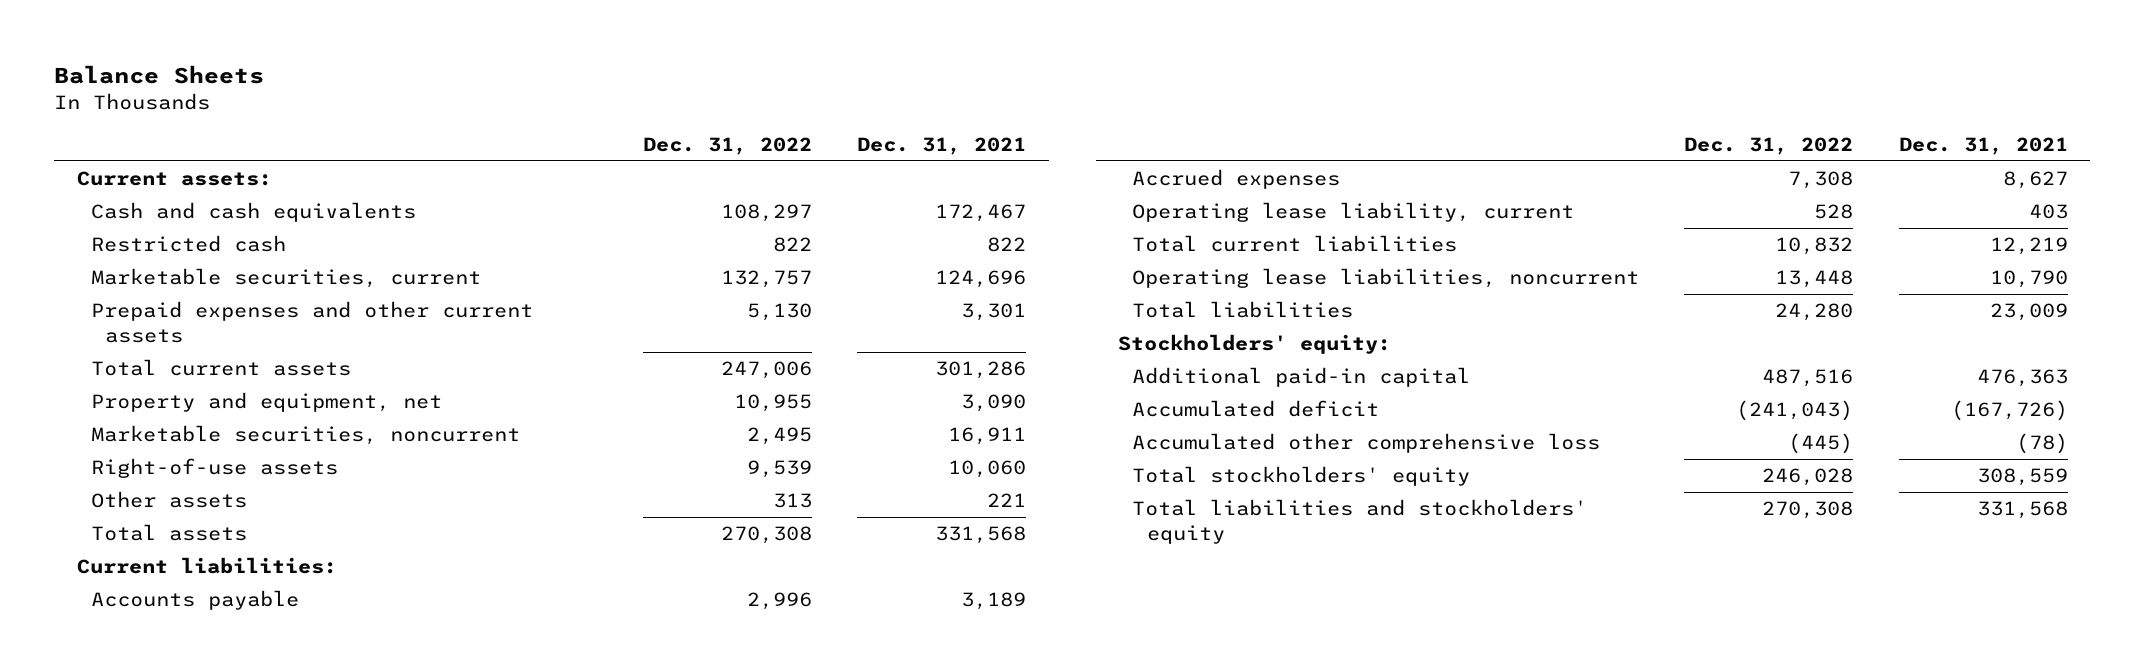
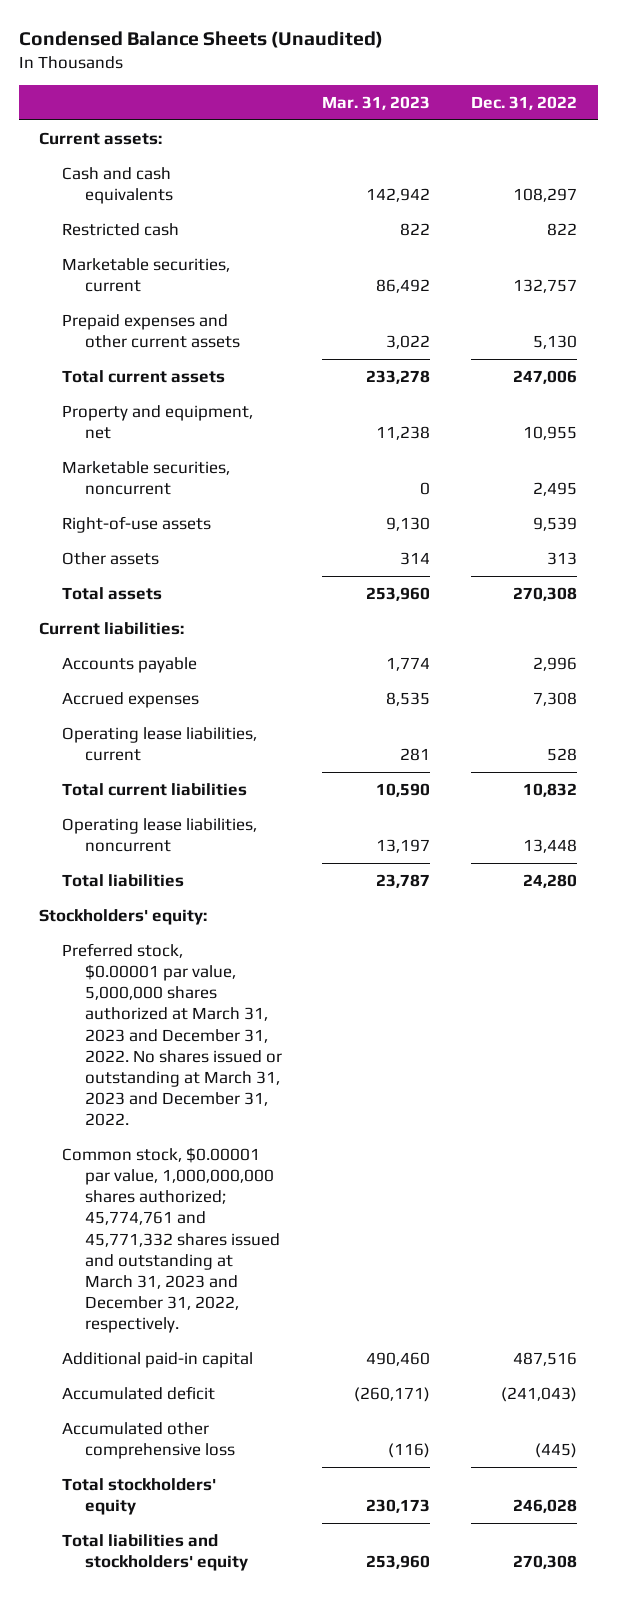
- Balance Sheets
+ Condensed Balance Sheets (Unaudited)
- | Dec. 31, 2022 | Dec. 31, 2021
+ | Mar. 31, 2023 | Dec. 31, 2022
- Operating lease liability, current | 528 | 403
+ Operating lease liabilities, current | 281 | 528
+ Preferred stock, $0.00001 par value, 5,000,000 shares authorized at March 31, 2023 and December 31, 2022. No shares issued or outstanding at March 31, 2023 and December 31, 2022.
+ Common stock, $0.00001 par value, 1,000,000,000 shares authorized; 45,774,761 and 45,771,332 shares issued and outstanding at March 31, 2023 and December 31, 2022, respectively.

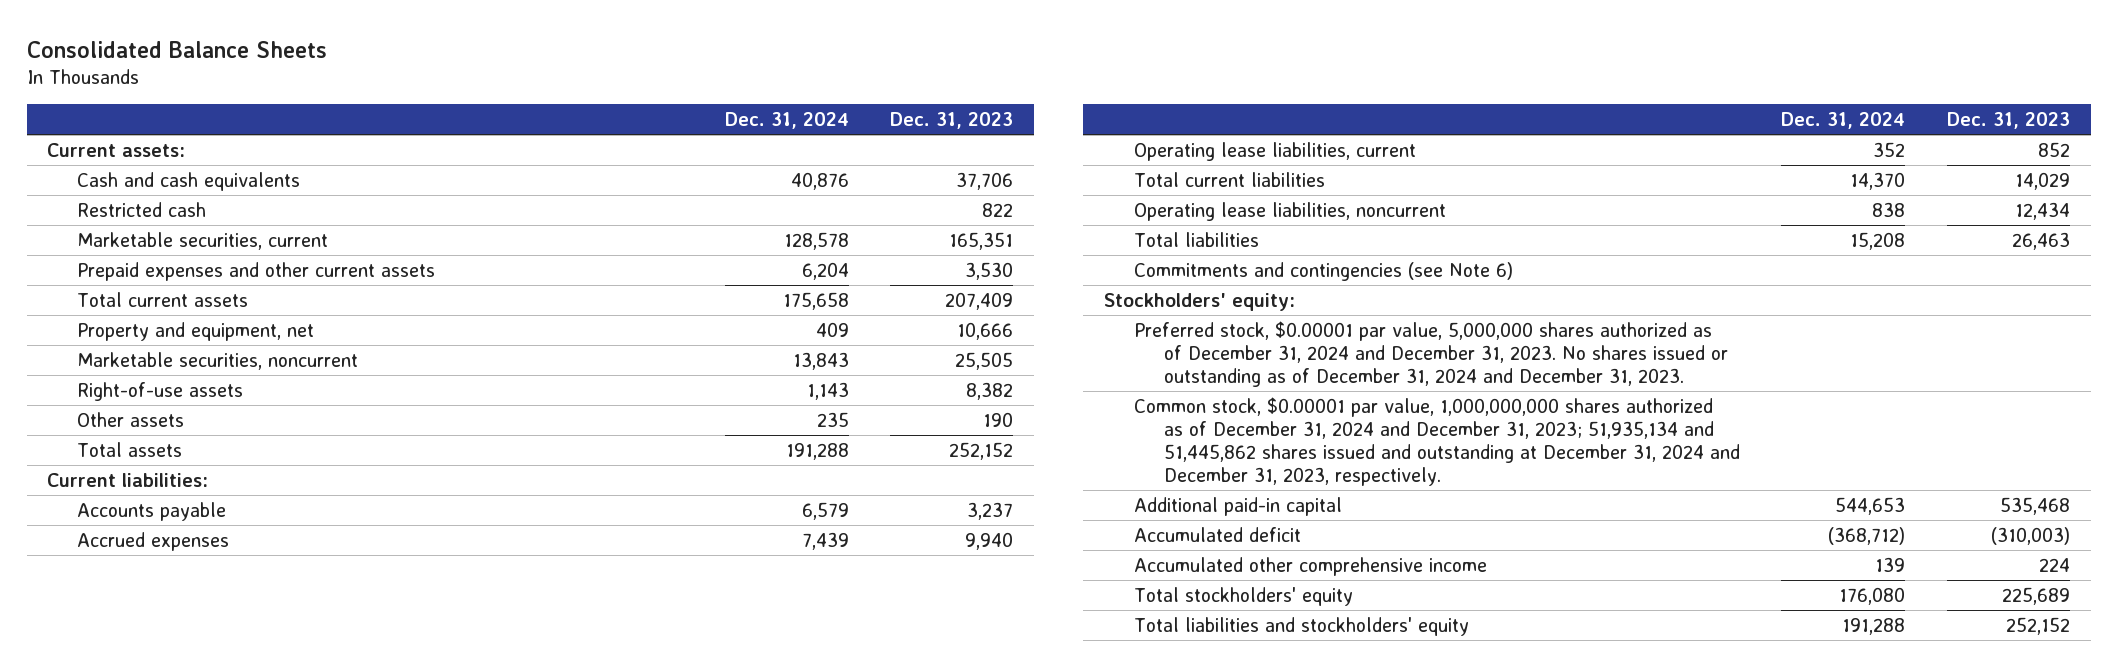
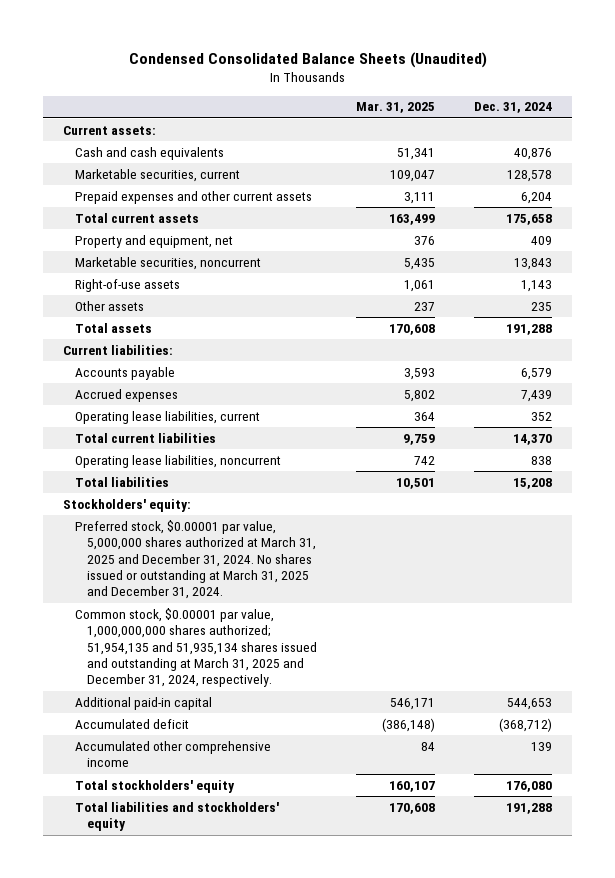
- Consolidated Balance Sheets
+ Condensed Consolidated Balance Sheets (Unaudited)
- | Dec. 31, 2024 | Dec. 31, 2023
+ | Mar. 31, 2025 | Dec. 31, 2024
- Restricted cash | | 822
- Commitments and contingencies (see Note 6)
- Preferred stock, $0.00001 par value, 5,000,000 shares authorized as of December 31, 2024 and December 31, 2023. No shares issued or outstanding as of December 31, 2024 and December 31, 2023.
- Common stock, $0.00001 par value, 1,000,000,000 shares authorized as of December 31, 2024 and December 31, 2023; 51,935,134 and 51,445,862 shares issued and outstanding at December 31, 2024 and December 31, 2023, respectively.
+ Preferred stock, $0.00001 par value, 5,000,000 shares authorized at March 31, 2025 and December 31, 2024. No shares issued or outstanding at March 31, 2025 and December 31, 2024.
+ Common stock, $0.00001 par value, 1,000,000,000 shares authorized; 51,954,135 and 51,935,134 shares issued and outstanding at March 31, 2025 and December 31, 2024, respectively.

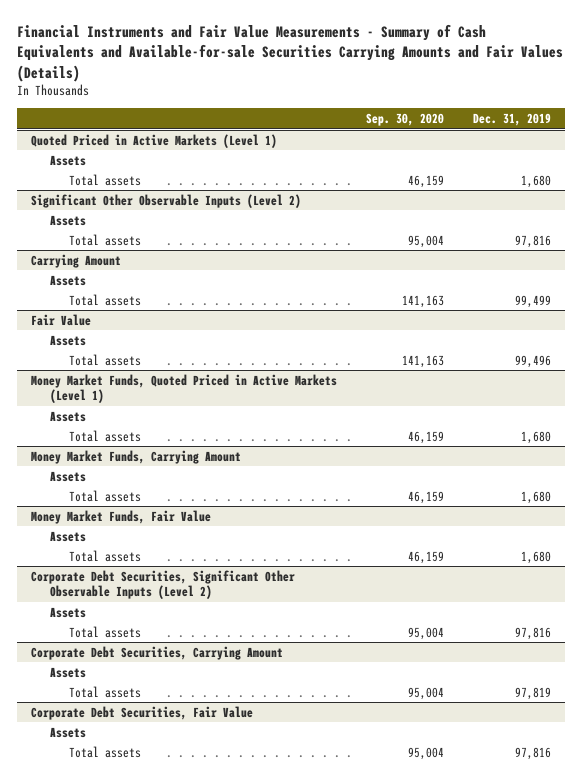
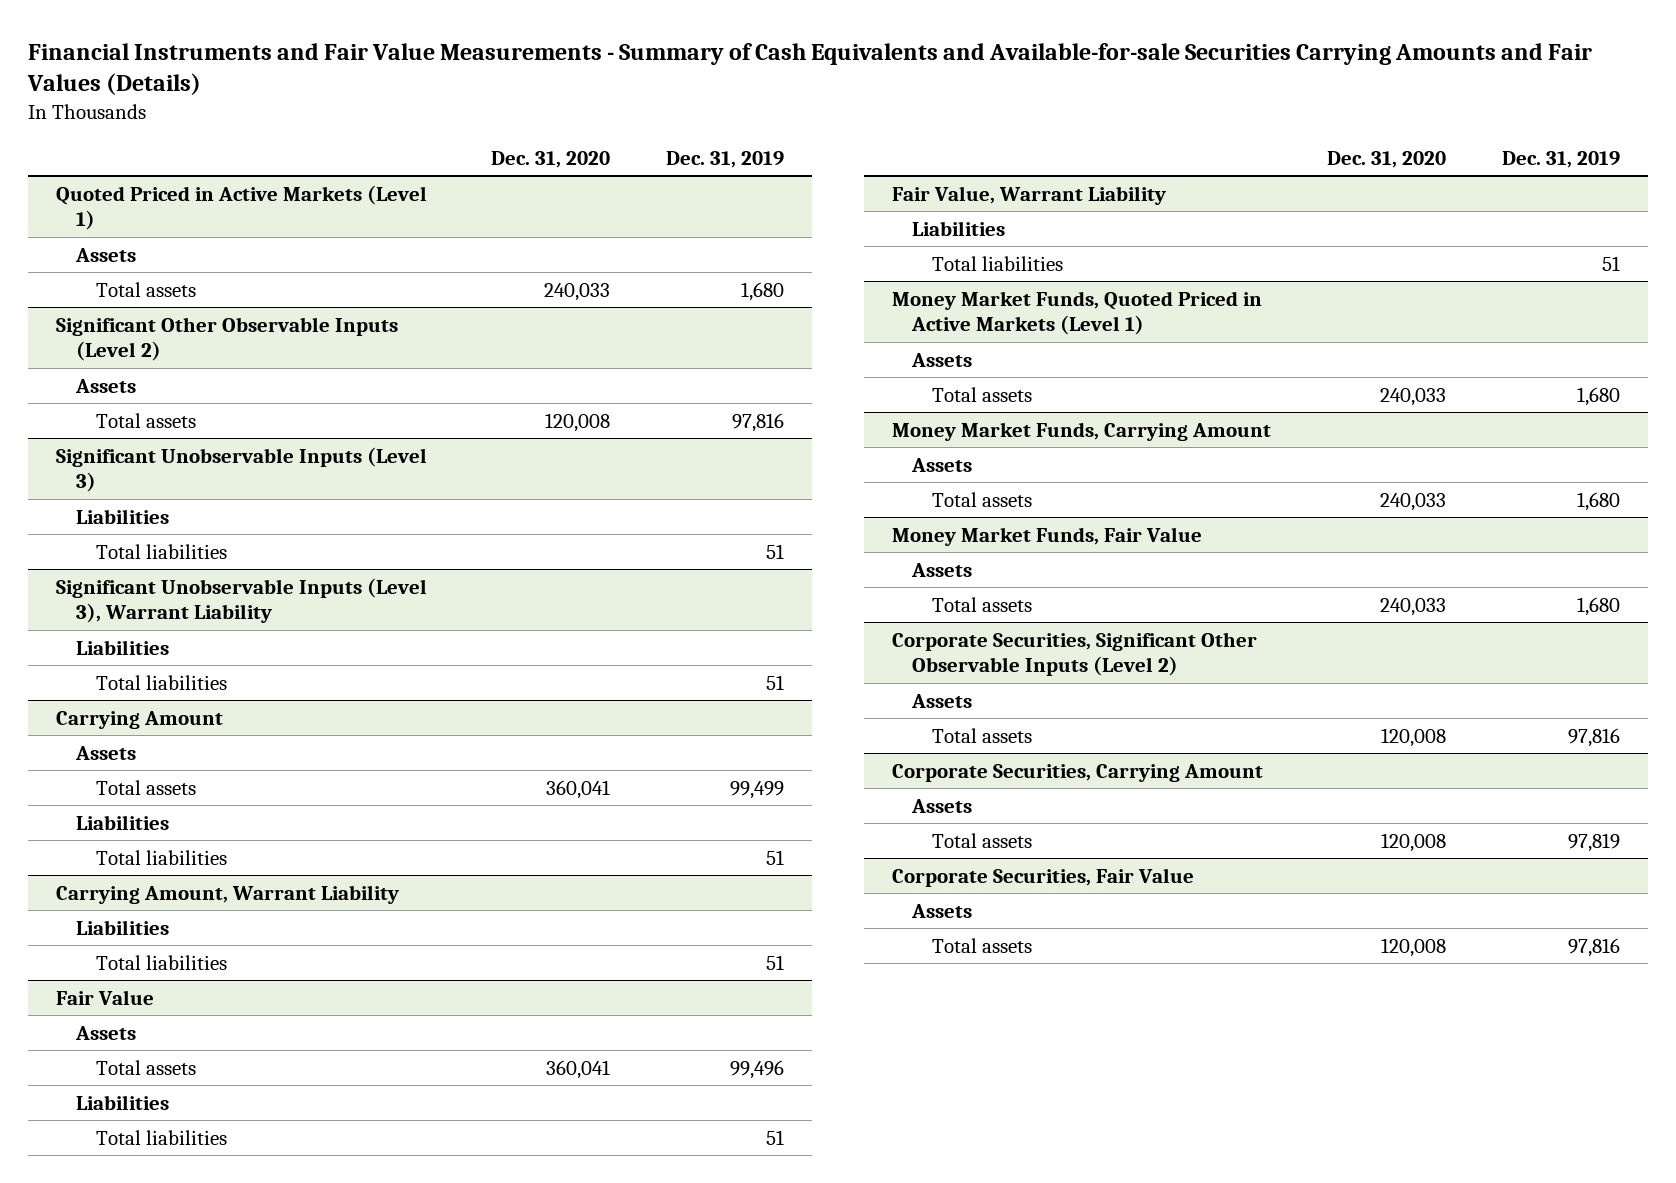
- | Sep. 30, 2020 | Dec. 31, 2019
+ | Dec. 31, 2020 | Dec. 31, 2019
+ Significant Unobservable Inputs (Level 3)
+ Liabilities
+ Total liabilities | | 51
+ Significant Unobservable Inputs (Level 3), Warrant Liability
+ Liabilities
+ Total liabilities | | 51
@ Carrying Amount
+ Liabilities
+ Total liabilities | | 51
+ Carrying Amount, Warrant Liability
+ Liabilities
+ Total liabilities | | 51
@ Fair Value
+ Liabilities
+ Total liabilities | | 51
+ Fair Value, Warrant Liability
+ Liabilities
+ Total liabilities | | 51
- Corporate Debt Securities, Significant Other Observable Inputs (Level 2)
+ Corporate Securities, Significant Other Observable Inputs (Level 2)
- Corporate Debt Securities, Carrying Amount
+ Corporate Securities, Carrying Amount
- Corporate Debt Securities, Fair Value
+ Corporate Securities, Fair Value

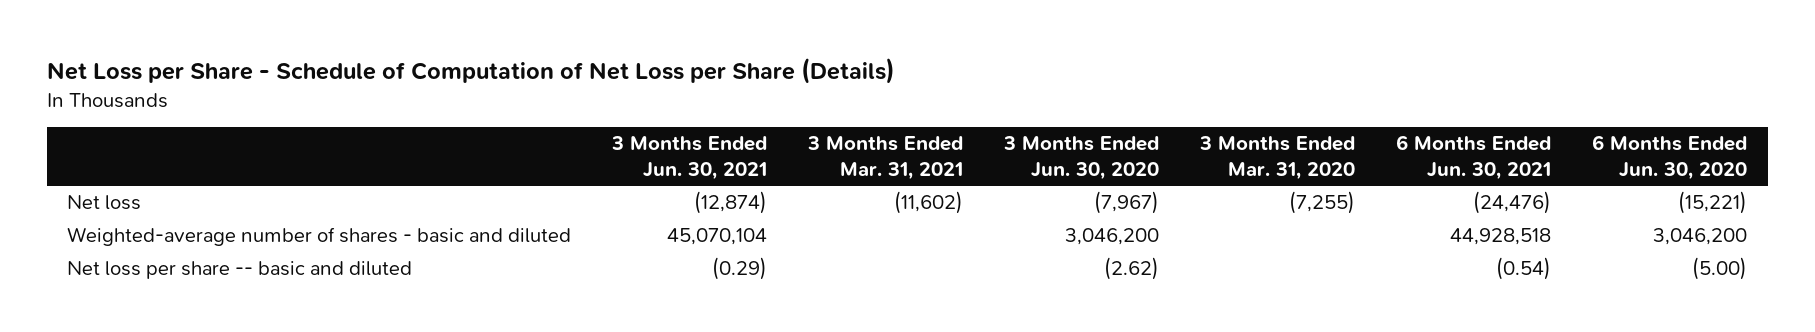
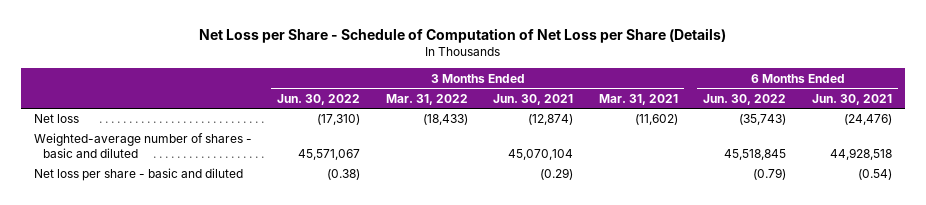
- | 3 Months Ended Jun. 30, 2021 | 3 Months Ended Mar. 31, 2021 | 3 Months Ended Jun. 30, 2020 | 3 Months Ended Mar. 31, 2020 | 6 Months Ended Jun. 30, 2021 | 6 Months Ended Jun. 30, 2020
+ | 3 Months Ended Jun. 30, 2022 | 3 Months Ended Mar. 31, 2022 | 3 Months Ended Jun. 30, 2021 | 3 Months Ended Mar. 31, 2021 | 6 Months Ended Jun. 30, 2022 | 6 Months Ended Jun. 30, 2021
- Net loss per share -- basic and diluted | (0.29) | | (2.62) | | (0.54) | (5.00)
+ Net loss per share - basic and diluted | (0.38) | | (0.29) | | (0.79) | (0.54)

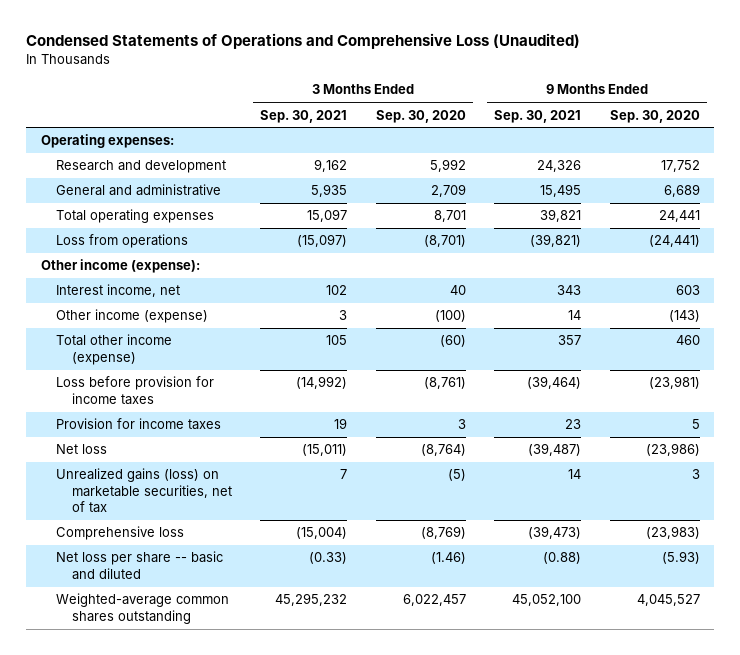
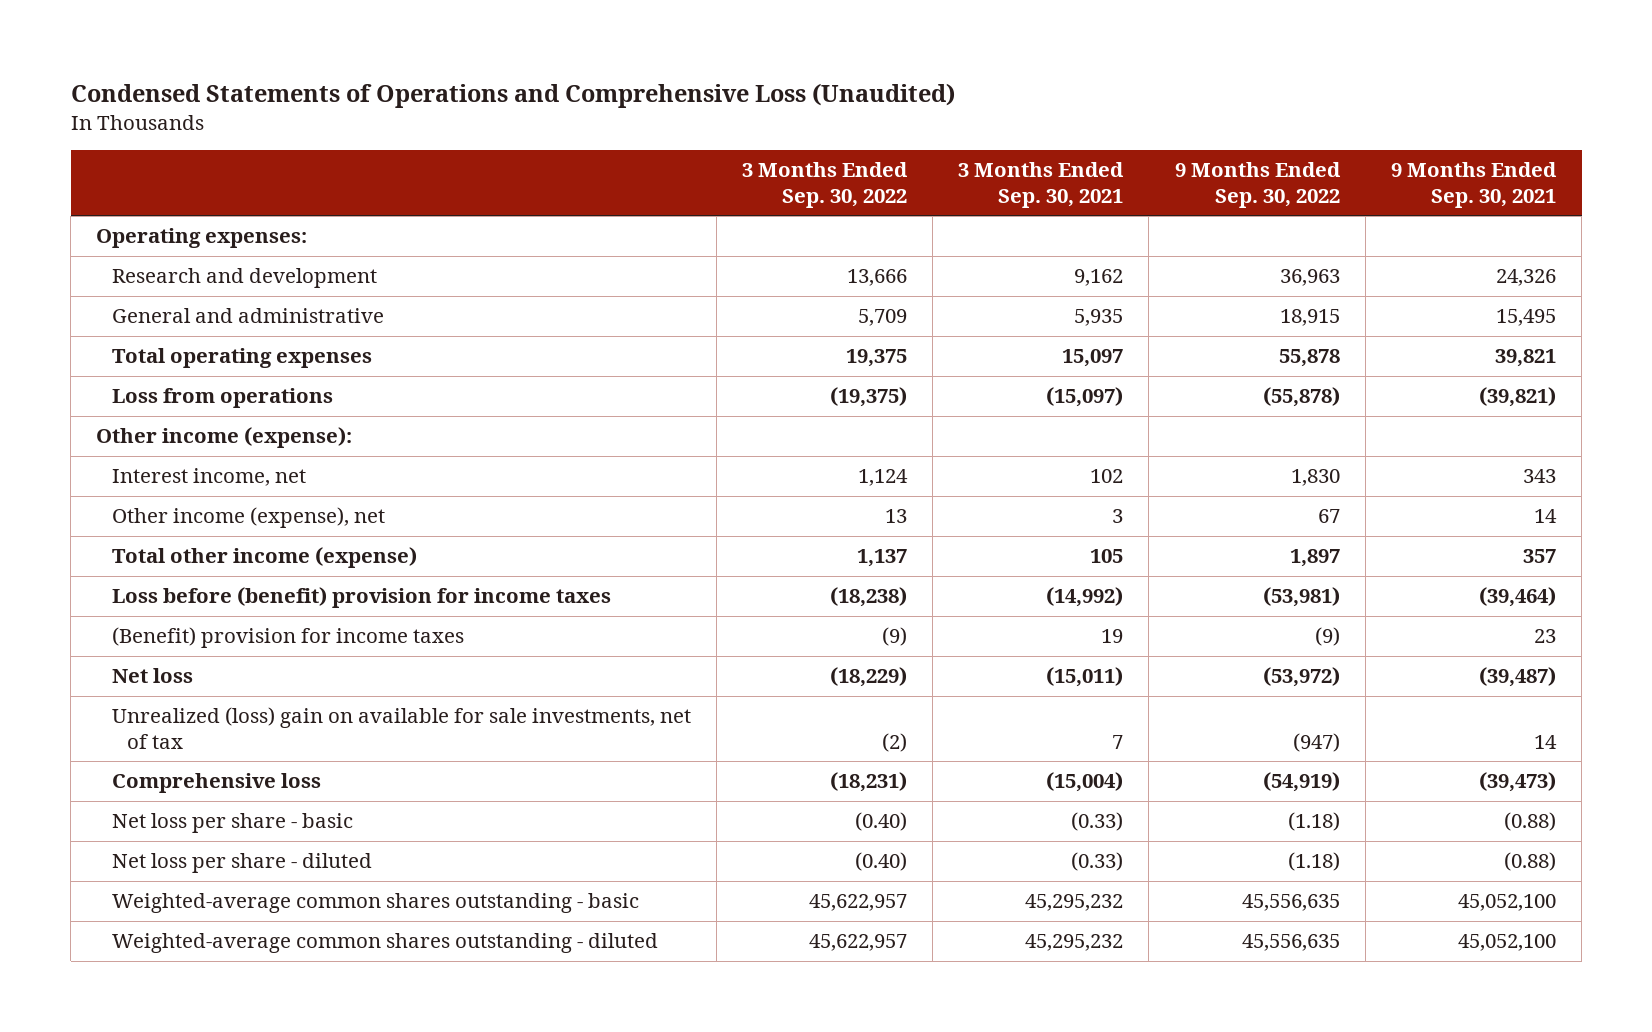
- | 3 Months Ended Sep. 30, 2021 | 3 Months Ended Sep. 30, 2020 | 9 Months Ended Sep. 30, 2021 | 9 Months Ended Sep. 30, 2020
+ | 3 Months Ended Sep. 30, 2022 | 3 Months Ended Sep. 30, 2021 | 9 Months Ended Sep. 30, 2022 | 9 Months Ended Sep. 30, 2021
- Other income (expense) | 3 | (100) | 14 | (143)
+ Other income (expense), net | 13 | 3 | 67 | 14
- Loss before provision for income taxes | (14,992) | (8,761) | (39,464) | (23,981)
- Provision for income taxes | 19 | 3 | 23 | 5
+ Loss before (benefit) provision for income taxes | (18,238) | (14,992) | (53,981) | (39,464)
+ (Benefit) provision for income taxes | (9) | 19 | (9) | 23
- Unrealized gains (loss) on marketable securities, net of tax | 7 | (5) | 14 | 3
+ Unrealized (loss) gain on available for sale investments, net of tax | (2) | 7 | (947) | 14
- Net loss per share -- basic and diluted | (0.33) | (1.46) | (0.88) | (5.93)
- Weighted-average common shares outstanding | 45,295,232 | 6,022,457 | 45,052,100 | 4,045,527
+ Net loss per share - basic | (0.40) | (0.33) | (1.18) | (0.88)
+ Net loss per share - diluted | (0.40) | (0.33) | (1.18) | (0.88)
+ Weighted-average common shares outstanding - basic | 45,622,957 | 45,295,232 | 45,556,635 | 45,052,100
+ Weighted-average common shares outstanding - diluted | 45,622,957 | 45,295,232 | 45,556,635 | 45,052,100

